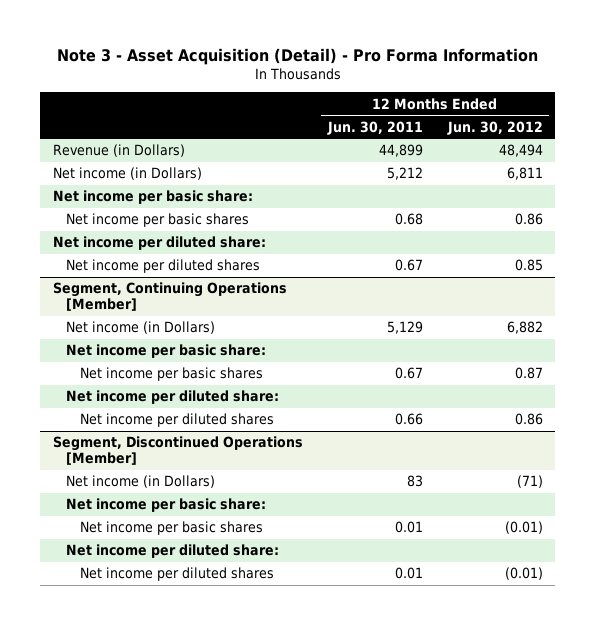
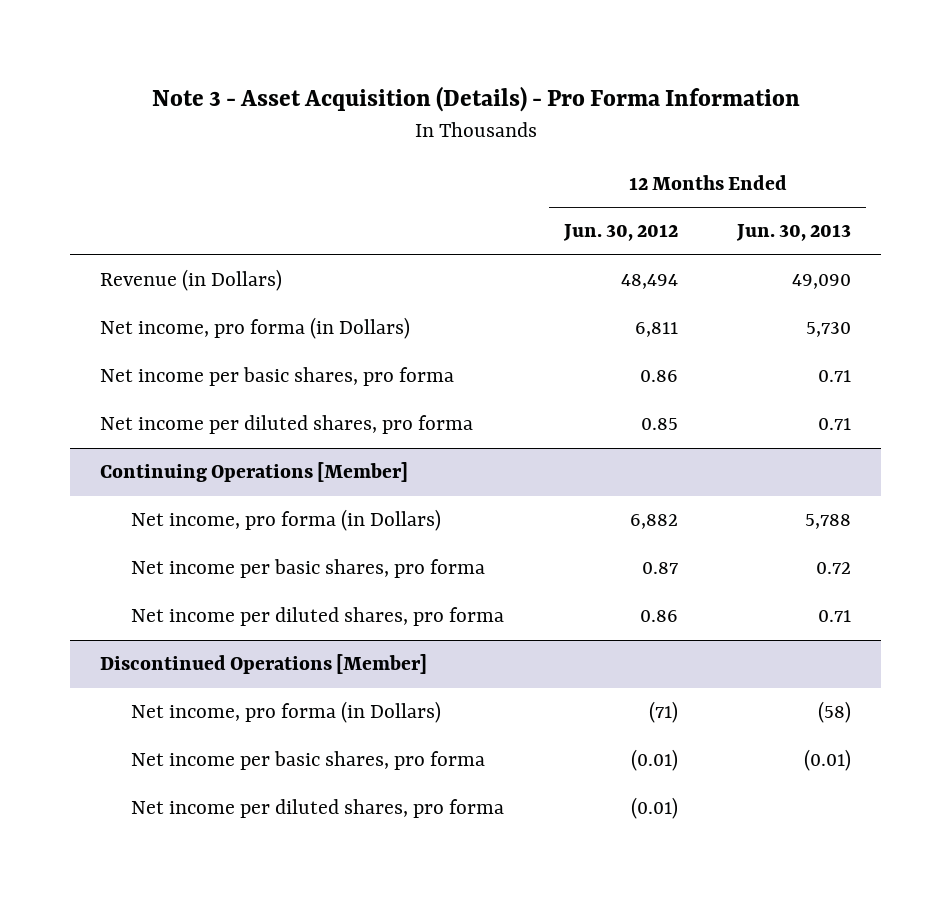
- Note 3 - Asset Acquisition (Detail) - Pro Forma Information
+ Note 3 - Asset Acquisition (Details) - Pro Forma Information
- | 12 Months Ended Jun. 30, 2011 | 12 Months Ended Jun. 30, 2012
+ | 12 Months Ended Jun. 30, 2012 | 12 Months Ended Jun. 30, 2013
- Net income (in Dollars) | 5,212 | 6,811
- Net income per basic share:
- Net income per basic shares | 0.68 | 0.86
- Net income per diluted share:
- Net income per diluted shares | 0.67 | 0.85
- Segment, Continuing Operations [Member]
- Net income (in Dollars) | 5,129 | 6,882
- Net income per basic share:
- Net income per basic shares | 0.67 | 0.87
- Net income per diluted share:
- Net income per diluted shares | 0.66 | 0.86
- Segment, Discontinued Operations [Member]
- Net income (in Dollars) | 83 | (71)
- Net income per basic share:
- Net income per basic shares | 0.01 | (0.01)
- Net income per diluted share:
- Net income per diluted shares | 0.01 | (0.01)
+ Net income, pro forma (in Dollars) | 6,811 | 5,730
+ Net income per basic shares, pro forma | 0.86 | 0.71
+ Net income per diluted shares, pro forma | 0.85 | 0.71
+ Continuing Operations [Member]
+ Net income, pro forma (in Dollars) | 6,882 | 5,788
+ Net income per basic shares, pro forma | 0.87 | 0.72
+ Net income per diluted shares, pro forma | 0.86 | 0.71
+ Discontinued Operations [Member]
+ Net income, pro forma (in Dollars) | (71) | (58)
+ Net income per basic shares, pro forma | (0.01) | (0.01)
+ Net income per diluted shares, pro forma | (0.01) |

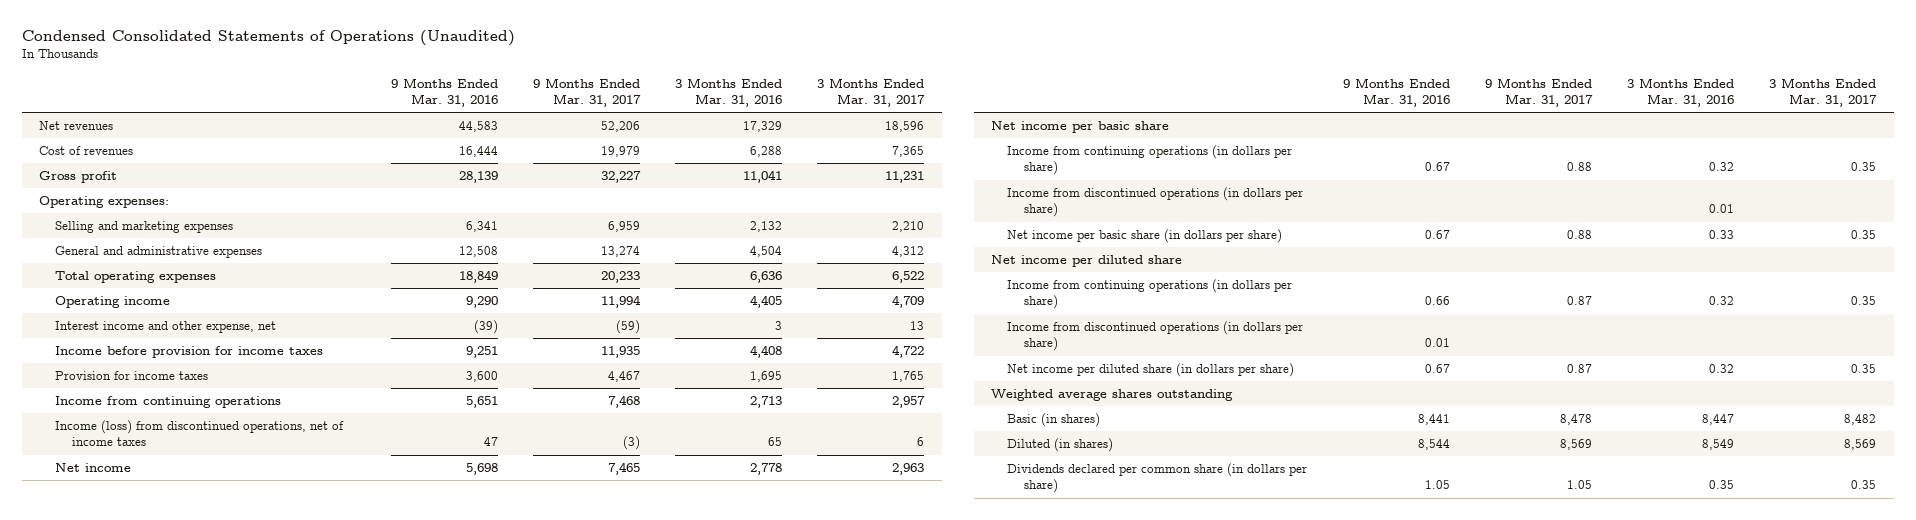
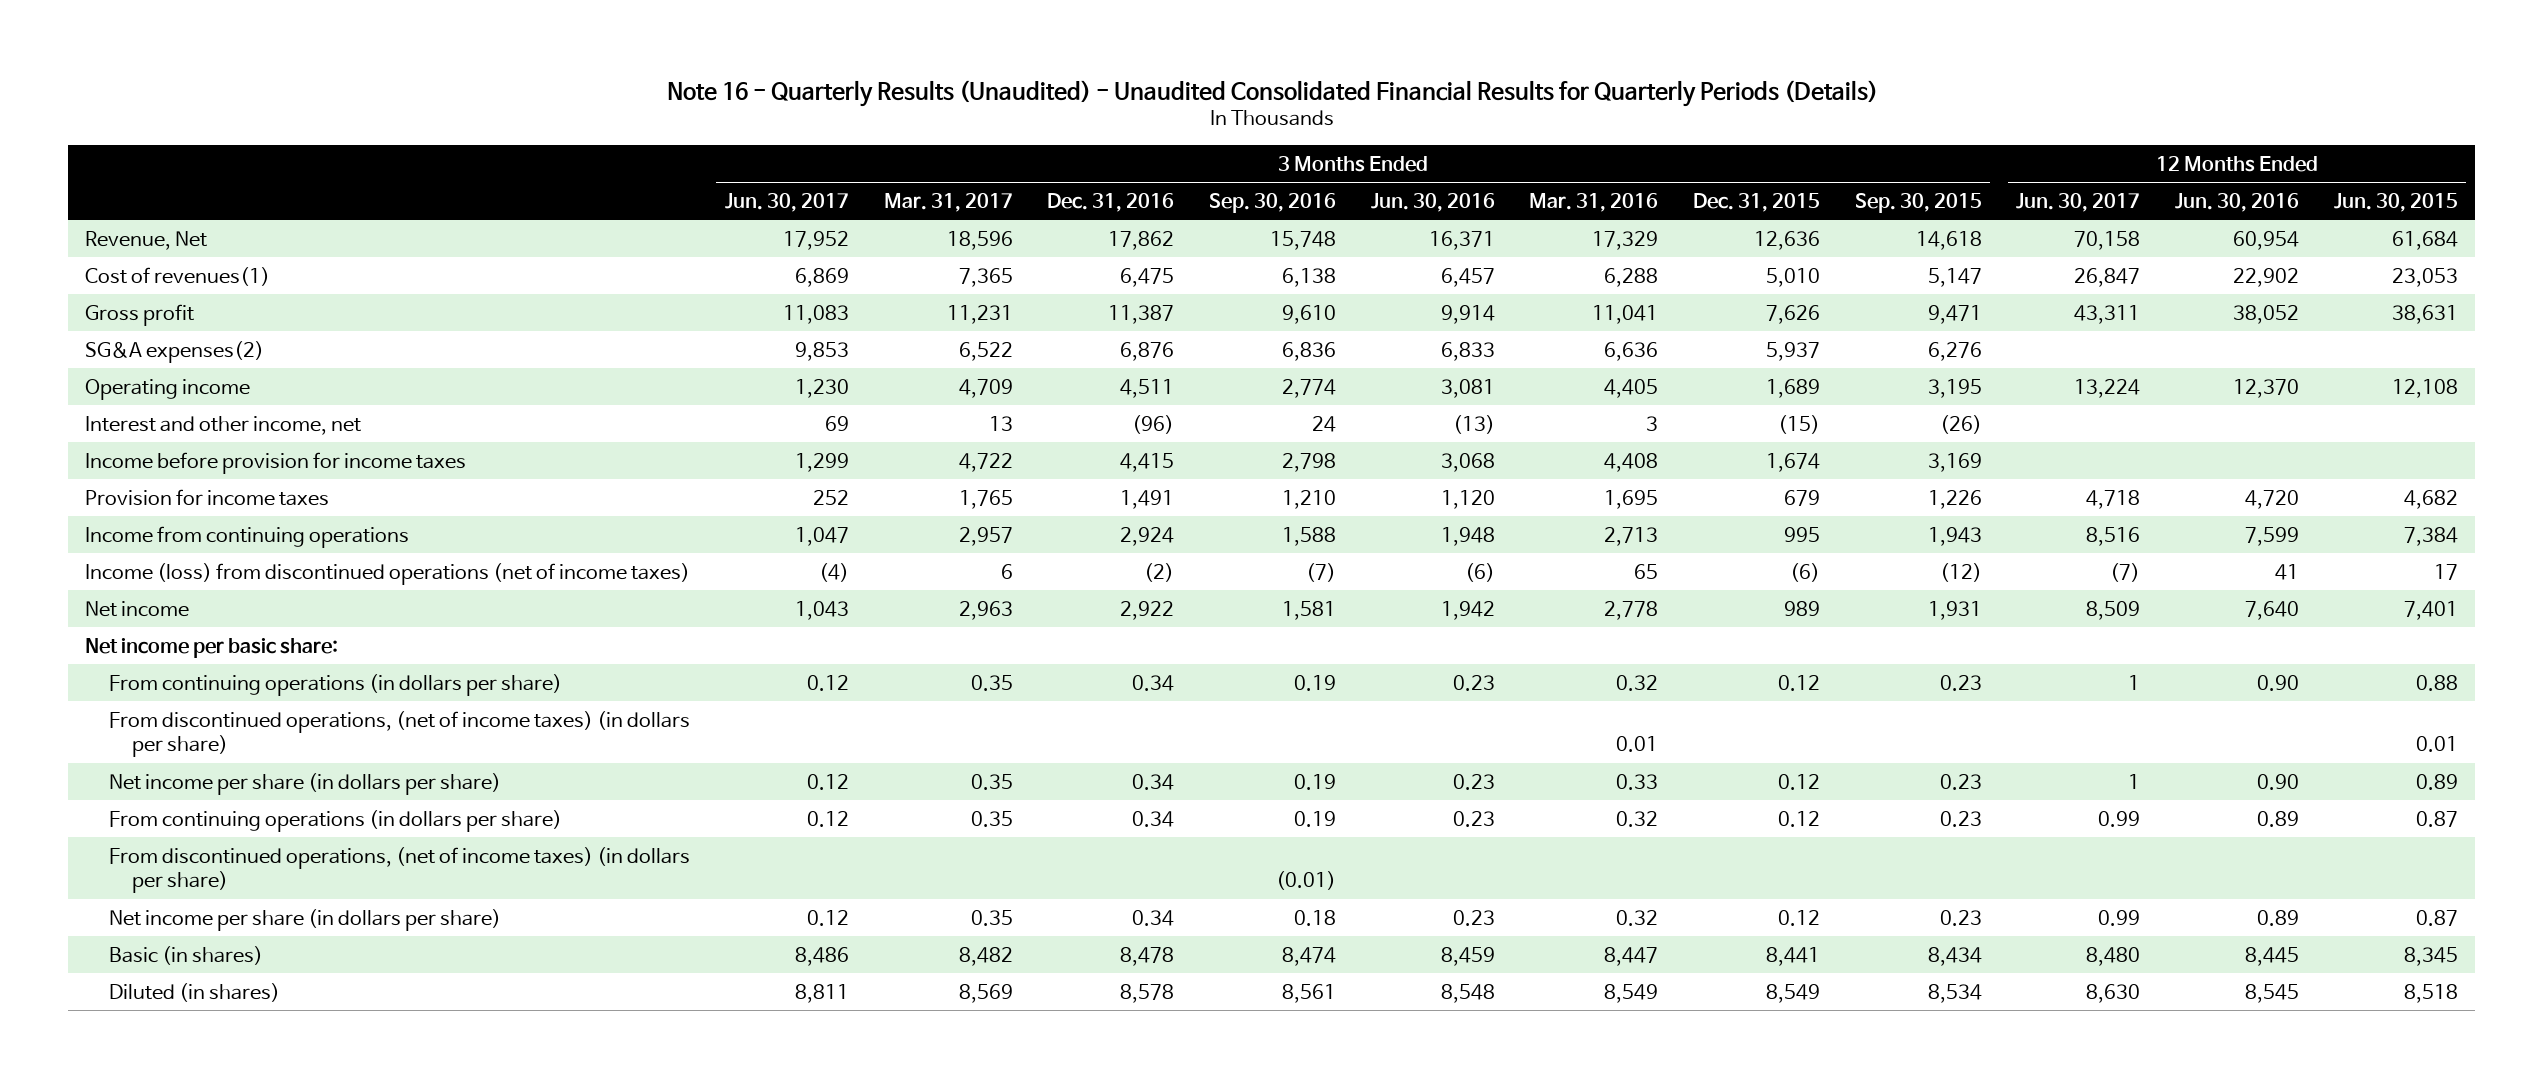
- Condensed Consolidated Statements of Operations (Unaudited)
+ Note 16 - Quarterly Results (Unaudited) - Unaudited Consolidated Financial Results for Quarterly Periods (Details)
- | 9 Months Ended Mar. 31, 2016 | 9 Months Ended Mar. 31, 2017 | 3 Months Ended Mar. 31, 2016 | 3 Months Ended Mar. 31, 2017
+ | 3 Months Ended Jun. 30, 2017 | 3 Months Ended Mar. 31, 2017 | 3 Months Ended Dec. 31, 2016 | 3 Months Ended Sep. 30, 2016 | 3 Months Ended Jun. 30, 2016 | 3 Months Ended Mar. 31, 2016 | 3 Months Ended Dec. 31, 2015 | 3 Months Ended Sep. 30, 2015 | 12 Months Ended Jun. 30, 2017 | 12 Months Ended Jun. 30, 2016 | 12 Months Ended Jun. 30, 2015
- Net revenues | 44,583 | 52,206 | 17,329 | 18,596
- Cost of revenues | 16,444 | 19,979 | 6,288 | 7,365
+ Revenue, Net | 17,952 | 18,596 | 17,862 | 15,748 | 16,371 | 17,329 | 12,636 | 14,618 | 70,158 | 60,954 | 61,684
+ Cost of revenues(1) | 6,869 | 7,365 | 6,475 | 6,138 | 6,457 | 6,288 | 5,010 | 5,147 | 26,847 | 22,902 | 23,053
- Operating expenses:
- Selling and marketing expenses | 6,341 | 6,959 | 2,132 | 2,210
- General and administrative expenses | 12,508 | 13,274 | 4,504 | 4,312
- Total operating expenses | 18,849 | 20,233 | 6,636 | 6,522
+ SG&A expenses(2) | 9,853 | 6,522 | 6,876 | 6,836 | 6,833 | 6,636 | 5,937 | 6,276 | | |
- Interest income and other expense, net | (39) | (59) | 3 | 13
+ Interest and other income, net | 69 | 13 | (96) | 24 | (13) | 3 | (15) | (26) | | |
- Income (loss) from discontinued operations, net of income taxes | 47 | (3) | 65 | 6
+ Income (loss) from discontinued operations (net of income taxes) | (4) | 6 | (2) | (7) | (6) | 65 | (6) | (12) | (7) | 41 | 17
- Net income per basic share
- Income from continuing operations (in dollars per share) | 0.67 | 0.88 | 0.32 | 0.35
- Income from discontinued operations (in dollars per share) | | | 0.01 |
- Net income per basic share (in dollars per share) | 0.67 | 0.88 | 0.33 | 0.35
- Net income per diluted share
- Income from continuing operations (in dollars per share) | 0.66 | 0.87 | 0.32 | 0.35
- Income from discontinued operations (in dollars per share) | 0.01 | | |
- Net income per diluted share (in dollars per share) | 0.67 | 0.87 | 0.32 | 0.35
- Weighted average shares outstanding
+ Net income per basic share:
+ From continuing operations (in dollars per share) | 0.12 | 0.35 | 0.34 | 0.19 | 0.23 | 0.32 | 0.12 | 0.23 | 1 | 0.90 | 0.88
+ From discontinued operations, (net of income taxes) (in dollars per share) | | | | | | 0.01 | | | | | 0.01
+ Net income per share (in dollars per share) | 0.12 | 0.35 | 0.34 | 0.19 | 0.23 | 0.33 | 0.12 | 0.23 | 1 | 0.90 | 0.89
+ From continuing operations (in dollars per share) | 0.12 | 0.35 | 0.34 | 0.19 | 0.23 | 0.32 | 0.12 | 0.23 | 0.99 | 0.89 | 0.87
+ From discontinued operations, (net of income taxes) (in dollars per share) | | | | (0.01) | | | | | | |
+ Net income per share (in dollars per share) | 0.12 | 0.35 | 0.34 | 0.18 | 0.23 | 0.32 | 0.12 | 0.23 | 0.99 | 0.89 | 0.87
- Dividends declared per common share (in dollars per share) | 1.05 | 1.05 | 0.35 | 0.35

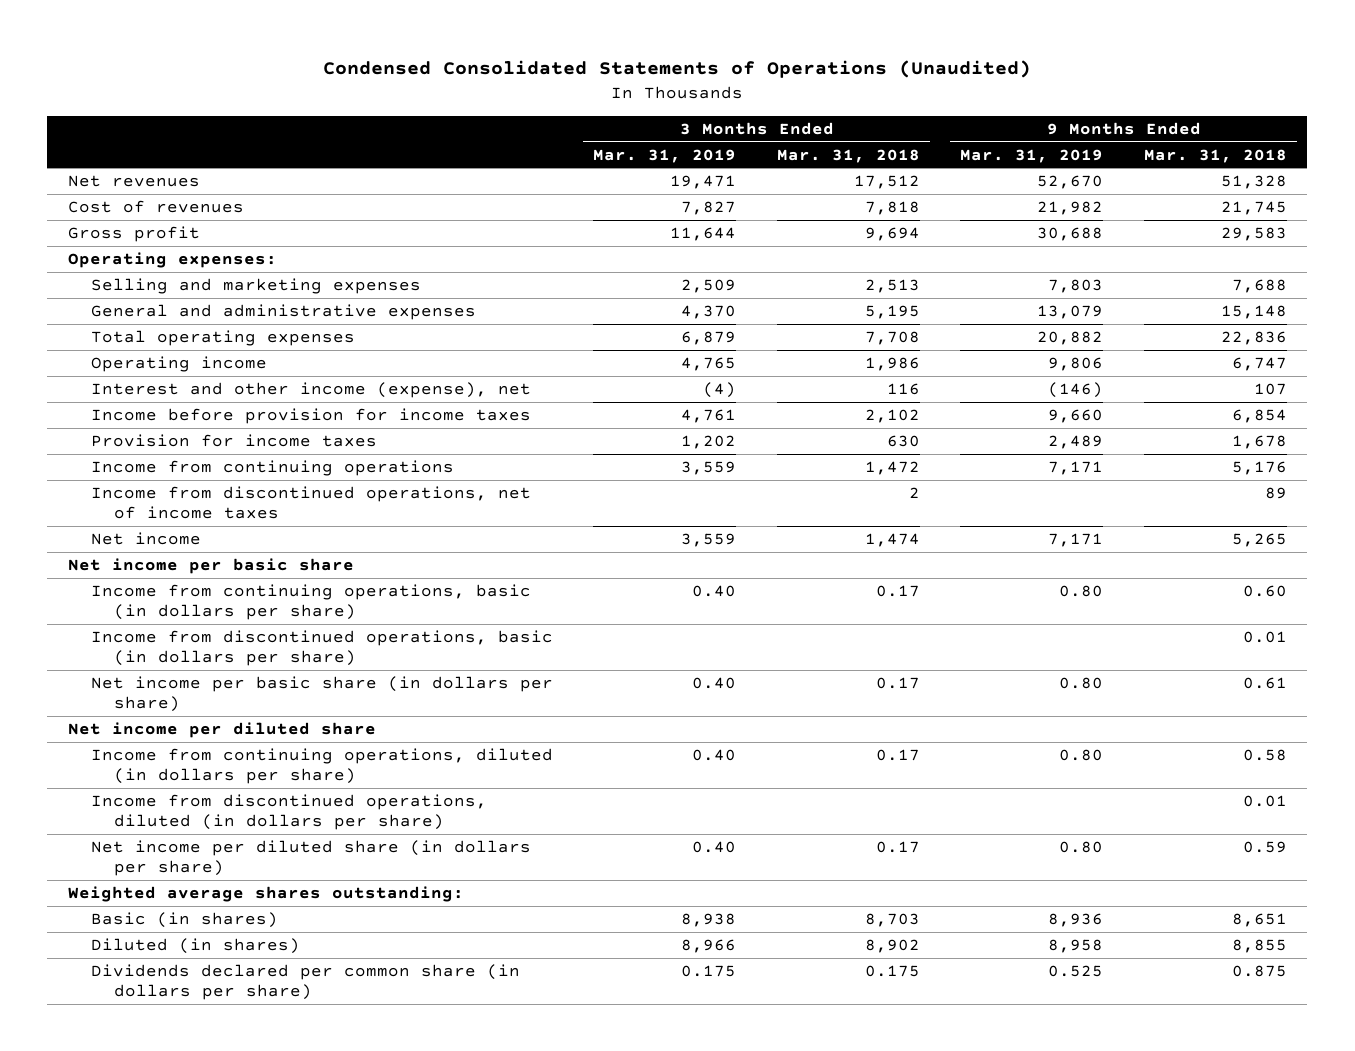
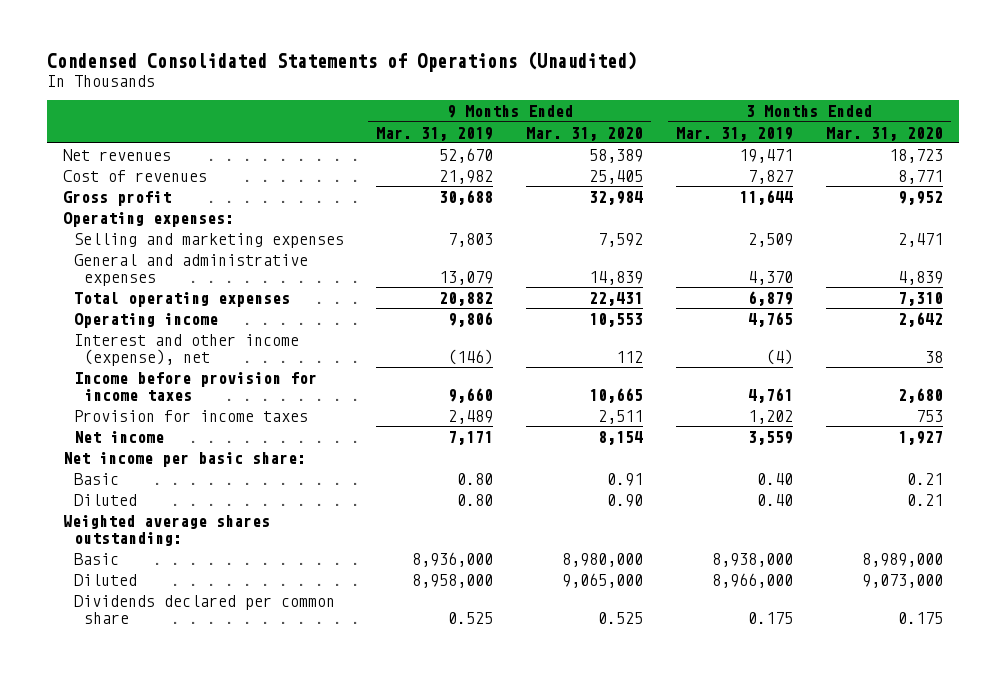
- | 3 Months Ended Mar. 31, 2019 | 3 Months Ended Mar. 31, 2018 | 9 Months Ended Mar. 31, 2019 | 9 Months Ended Mar. 31, 2018
+ | 9 Months Ended Mar. 31, 2019 | 9 Months Ended Mar. 31, 2020 | 3 Months Ended Mar. 31, 2019 | 3 Months Ended Mar. 31, 2020
- Income from continuing operations | 3,559 | 1,472 | 7,171 | 5,176
- Income from discontinued operations, net of income taxes | | 2 | | 89
- Net income per basic share
- Income from continuing operations, basic (in dollars per share) | 0.40 | 0.17 | 0.80 | 0.60
- Income from discontinued operations, basic (in dollars per share) | | | | 0.01
- Net income per basic share (in dollars per share) | 0.40 | 0.17 | 0.80 | 0.61
- Net income per diluted share
- Income from continuing operations, diluted (in dollars per share) | 0.40 | 0.17 | 0.80 | 0.58
- Income from discontinued operations, diluted (in dollars per share) | | | | 0.01
- Net income per diluted share (in dollars per share) | 0.40 | 0.17 | 0.80 | 0.59
+ Net income per basic share:
+ Basic | 0.80 | 0.91 | 0.40 | 0.21
+ Diluted | 0.80 | 0.90 | 0.40 | 0.21
- Basic (in shares) | 8,938 | 8,703 | 8,936 | 8,651
- Diluted (in shares) | 8,966 | 8,902 | 8,958 | 8,855
- Dividends declared per common share (in dollars per share) | 0.175 | 0.175 | 0.525 | 0.875
+ Basic | 8,936,000 | 8,980,000 | 8,938,000 | 8,989,000
+ Diluted | 8,958,000 | 9,065,000 | 8,966,000 | 9,073,000
+ Dividends declared per common share | 0.525 | 0.525 | 0.175 | 0.175

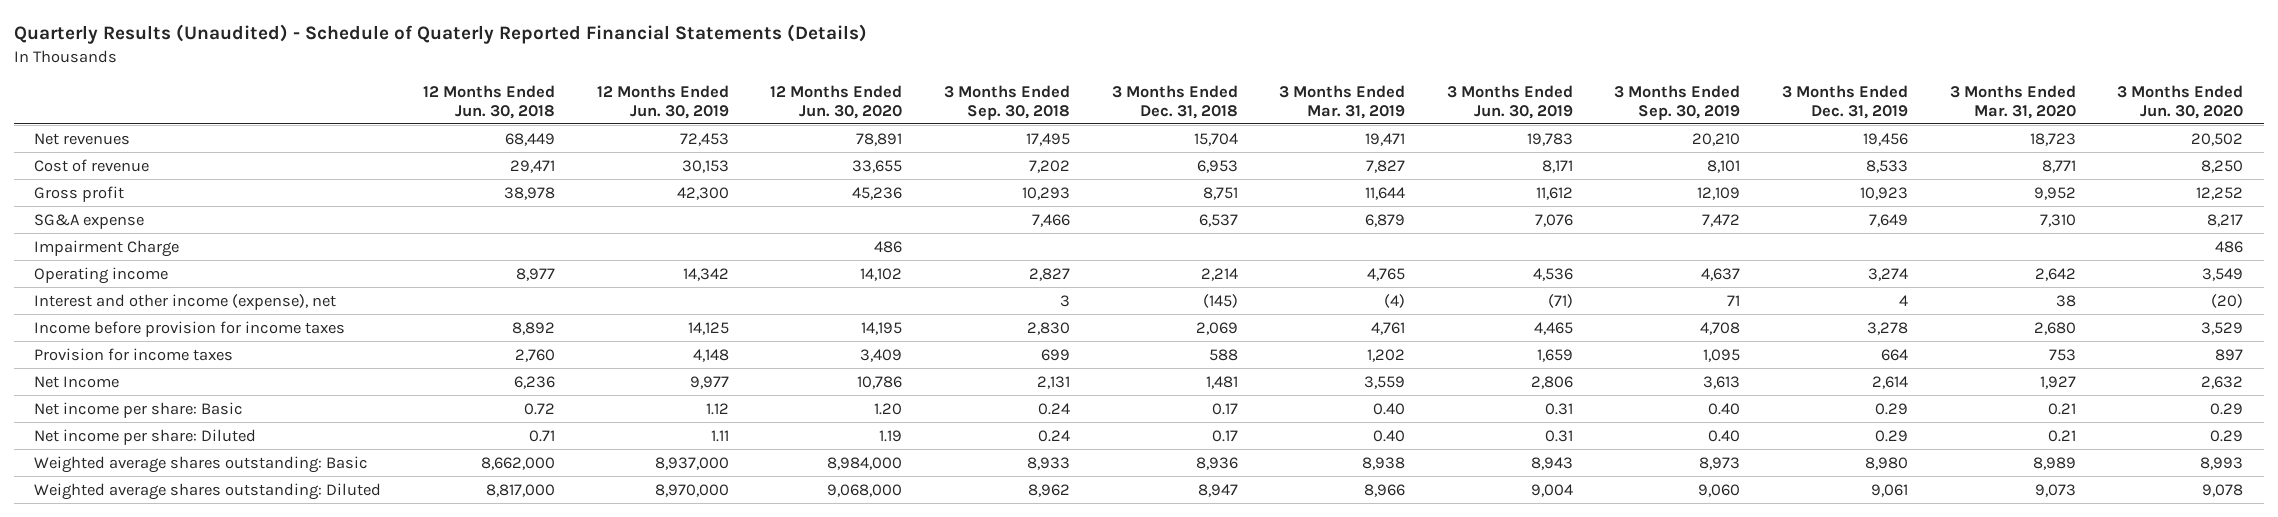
- Condensed Consolidated Statements of Operations (Unaudited)
+ Quarterly Results (Unaudited) - Schedule of Quaterly Reported Financial Statements (Details)
- | 9 Months Ended Mar. 31, 2019 | 9 Months Ended Mar. 31, 2020 | 3 Months Ended Mar. 31, 2019 | 3 Months Ended Mar. 31, 2020
+ | 12 Months Ended Jun. 30, 2018 | 12 Months Ended Jun. 30, 2019 | 12 Months Ended Jun. 30, 2020 | 3 Months Ended Sep. 30, 2018 | 3 Months Ended Dec. 31, 2018 | 3 Months Ended Mar. 31, 2019 | 3 Months Ended Jun. 30, 2019 | 3 Months Ended Sep. 30, 2019 | 3 Months Ended Dec. 31, 2019 | 3 Months Ended Mar. 31, 2020 | 3 Months Ended Jun. 30, 2020
- Cost of revenues | 21,982 | 25,405 | 7,827 | 8,771
+ Cost of revenue | 29,471 | 30,153 | 33,655 | 7,202 | 6,953 | 7,827 | 8,171 | 8,101 | 8,533 | 8,771 | 8,250
- Operating expenses:
- Selling and marketing expenses | 7,803 | 7,592 | 2,509 | 2,471
- General and administrative expenses | 13,079 | 14,839 | 4,370 | 4,839
- Total operating expenses | 20,882 | 22,431 | 6,879 | 7,310
+ SG&A expense | | | | 7,466 | 6,537 | 6,879 | 7,076 | 7,472 | 7,649 | 7,310 | 8,217
+ Impairment Charge | | | 486 | | | | | | | | 486
- Net income | 7,171 | 8,154 | 3,559 | 1,927
- Net income per basic share:
- Basic | 0.80 | 0.91 | 0.40 | 0.21
- Diluted | 0.80 | 0.90 | 0.40 | 0.21
- Weighted average shares outstanding:
- Basic | 8,936,000 | 8,980,000 | 8,938,000 | 8,989,000
- Diluted | 8,958,000 | 9,065,000 | 8,966,000 | 9,073,000
- Dividends declared per common share | 0.525 | 0.525 | 0.175 | 0.175
+ Net Income | 6,236 | 9,977 | 10,786 | 2,131 | 1,481 | 3,559 | 2,806 | 3,613 | 2,614 | 1,927 | 2,632
+ Net income per share: Basic | 0.72 | 1.12 | 1.20 | 0.24 | 0.17 | 0.40 | 0.31 | 0.40 | 0.29 | 0.21 | 0.29
+ Net income per share: Diluted | 0.71 | 1.11 | 1.19 | 0.24 | 0.17 | 0.40 | 0.31 | 0.40 | 0.29 | 0.21 | 0.29
+ Weighted average shares outstanding: Basic | 8,662,000 | 8,937,000 | 8,984,000 | 8,933 | 8,936 | 8,938 | 8,943 | 8,973 | 8,980 | 8,989 | 8,993
+ Weighted average shares outstanding: Diluted | 8,817,000 | 8,970,000 | 9,068,000 | 8,962 | 8,947 | 8,966 | 9,004 | 9,060 | 9,061 | 9,073 | 9,078

